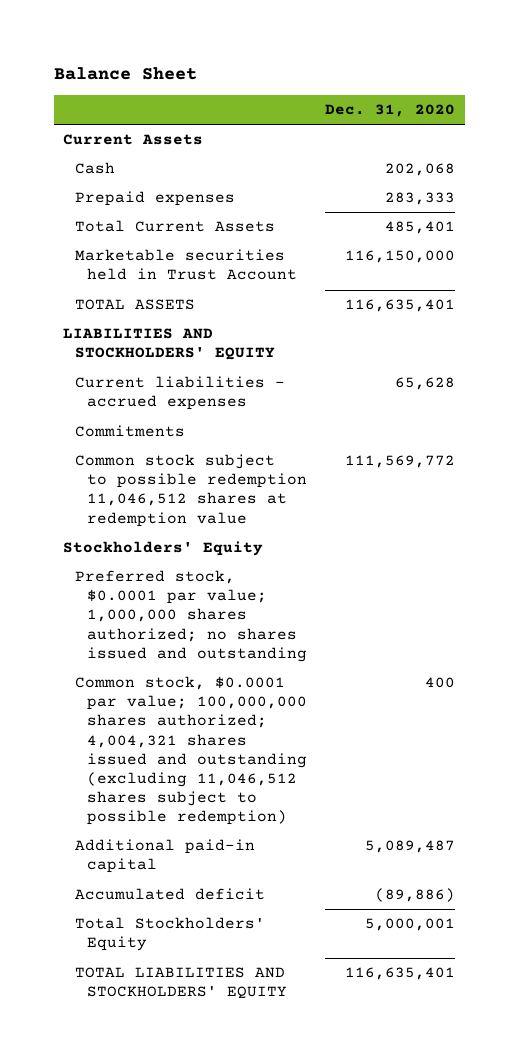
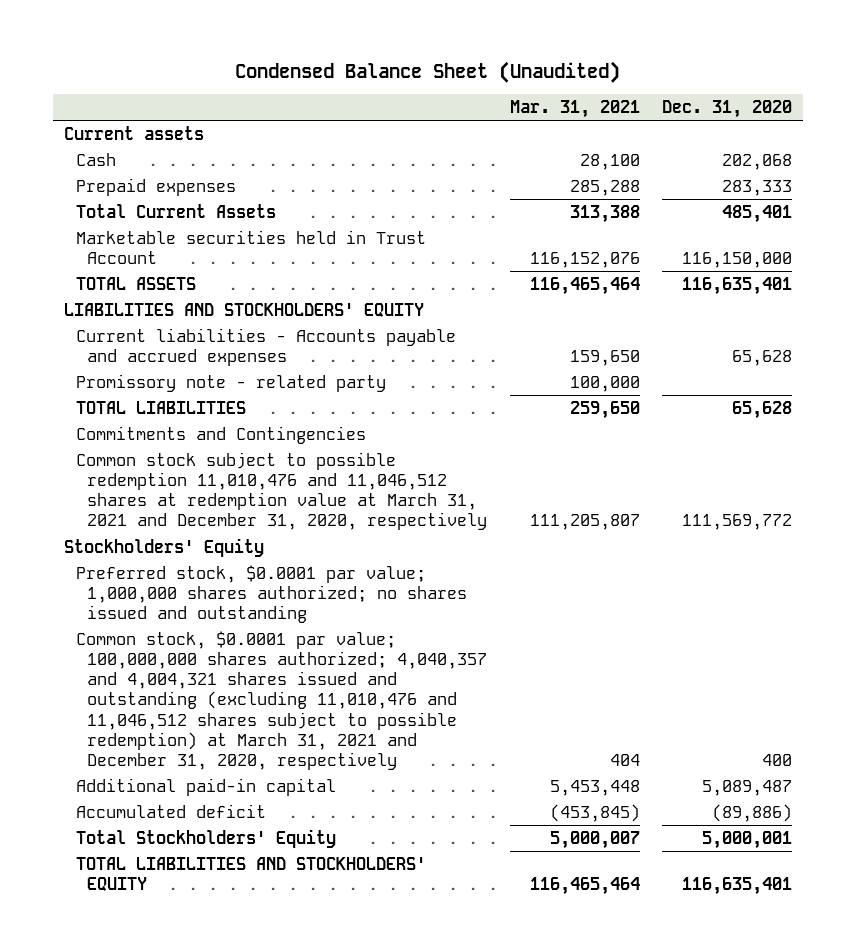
- Balance Sheet
+ Condensed Balance Sheet (Unaudited)
- | Dec. 31, 2020
+ | Mar. 31, 2021 | Dec. 31, 2020
- Current Assets
+ Current assets
- Current liabilities - accrued expenses | 65,628
- Commitments
- Common stock subject to possible redemption 11,046,512 shares at redemption value | 111,569,772
+ Current liabilities - Accounts payable and accrued expenses | 159,650 | 65,628
+ Promissory note - related party | 100,000 |
+ TOTAL LIABILITIES | 259,650 | 65,628
+ Commitments and Contingencies
+ Common stock subject to possible redemption 11,010,476 and 11,046,512 shares at redemption value at March 31, 2021 and December 31, 2020, respectively | 111,205,807 | 111,569,772
- Common stock, $0.0001 par value; 100,000,000 shares authorized; 4,004,321 shares issued and outstanding (excluding 11,046,512 shares subject to possible redemption) | 400
+ Common stock, $0.0001 par value; 100,000,000 shares authorized; 4,040,357 and 4,004,321 shares issued and outstanding (excluding 11,010,476 and 11,046,512 shares subject to possible redemption) at March 31, 2021 and December 31, 2020, respectively | 404 | 400

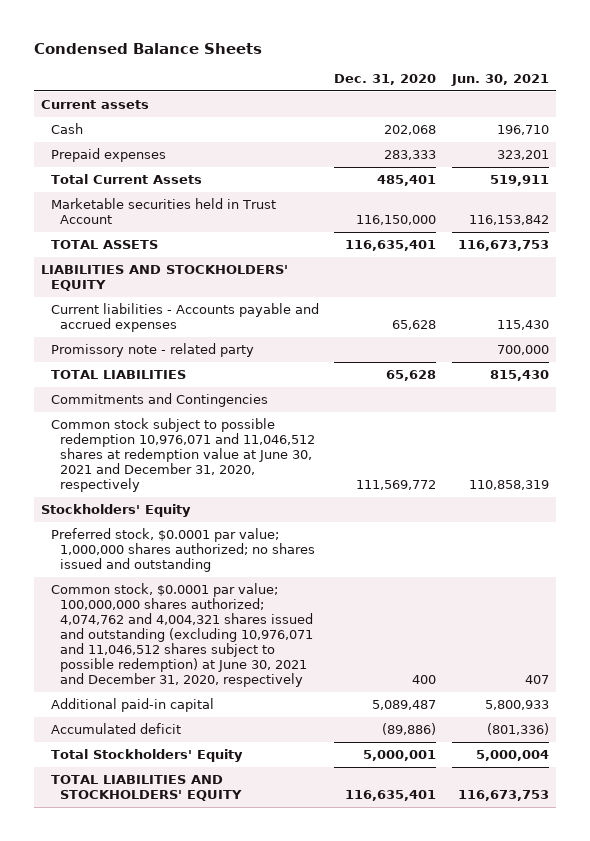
- Condensed Balance Sheet (Unaudited)
+ Condensed Balance Sheets
- | Mar. 31, 2021 | Dec. 31, 2020
+ | Dec. 31, 2020 | Jun. 30, 2021
- Common stock subject to possible redemption 11,010,476 and 11,046,512 shares at redemption value at March 31, 2021 and December 31, 2020, respectively | 111,205,807 | 111,569,772
+ Common stock subject to possible redemption 10,976,071 and 11,046,512 shares at redemption value at June 30, 2021 and December 31, 2020, respectively | 111,569,772 | 110,858,319
- Common stock, $0.0001 par value; 100,000,000 shares authorized; 4,040,357 and 4,004,321 shares issued and outstanding (excluding 11,010,476 and 11,046,512 shares subject to possible redemption) at March 31, 2021 and December 31, 2020, respectively | 404 | 400
+ Common stock, $0.0001 par value; 100,000,000 shares authorized; 4,074,762 and 4,004,321 shares issued and outstanding (excluding 10,976,071 and 11,046,512 shares subject to possible redemption) at June 30, 2021 and December 31, 2020, respectively | 400 | 407

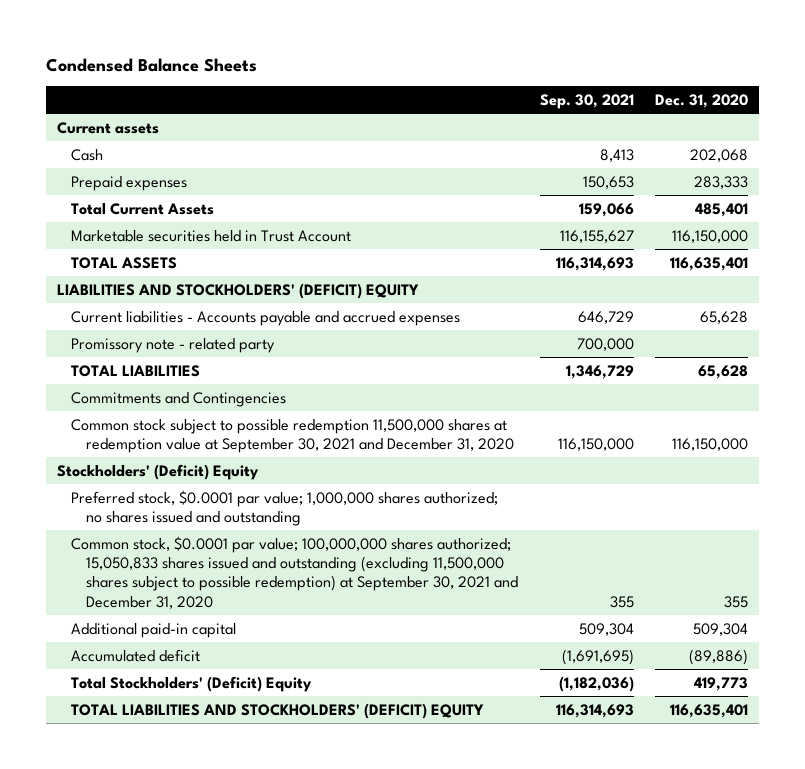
- | Dec. 31, 2020 | Jun. 30, 2021
+ | Sep. 30, 2021 | Dec. 31, 2020
- LIABILITIES AND STOCKHOLDERS' EQUITY
+ LIABILITIES AND STOCKHOLDERS' (DEFICIT) EQUITY
- Common stock subject to possible redemption 10,976,071 and 11,046,512 shares at redemption value at June 30, 2021 and December 31, 2020, respectively | 111,569,772 | 110,858,319
- Stockholders' Equity
+ Common stock subject to possible redemption 11,500,000 shares at redemption value at September 30, 2021 and December 31, 2020 | 116,150,000 | 116,150,000
+ Stockholders' (Deficit) Equity
- Common stock, $0.0001 par value; 100,000,000 shares authorized; 4,074,762 and 4,004,321 shares issued and outstanding (excluding 10,976,071 and 11,046,512 shares subject to possible redemption) at June 30, 2021 and December 31, 2020, respectively | 400 | 407
- Additional paid-in capital | 5,089,487 | 5,800,933
+ Common stock, $0.0001 par value; 100,000,000 shares authorized; 15,050,833 shares issued and outstanding (excluding 11,500,000 shares subject to possible redemption) at September 30, 2021 and December 31, 2020 | 355 | 355
+ Additional paid-in capital | 509,304 | 509,304
- Total Stockholders' Equity | 5,000,001 | 5,000,004
- TOTAL LIABILITIES AND STOCKHOLDERS' EQUITY | 116,635,401 | 116,673,753
+ Total Stockholders' (Deficit) Equity | (1,182,036) | 419,773
+ TOTAL LIABILITIES AND STOCKHOLDERS' (DEFICIT) EQUITY | 116,314,693 | 116,635,401

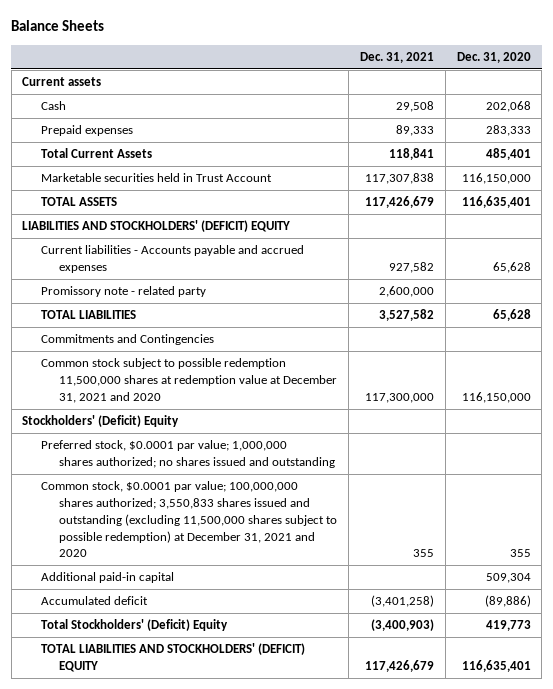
- Condensed Balance Sheets
+ Balance Sheets
- | Sep. 30, 2021 | Dec. 31, 2020
+ | Dec. 31, 2021 | Dec. 31, 2020
- Common stock subject to possible redemption 11,500,000 shares at redemption value at September 30, 2021 and December 31, 2020 | 116,150,000 | 116,150,000
+ Common stock subject to possible redemption 11,500,000 shares at redemption value at December 31, 2021 and 2020 | 117,300,000 | 116,150,000
- Common stock, $0.0001 par value; 100,000,000 shares authorized; 15,050,833 shares issued and outstanding (excluding 11,500,000 shares subject to possible redemption) at September 30, 2021 and December 31, 2020 | 355 | 355
+ Common stock, $0.0001 par value; 100,000,000 shares authorized; 3,550,833 shares issued and outstanding (excluding 11,500,000 shares subject to possible redemption) at December 31, 2021 and 2020 | 355 | 355

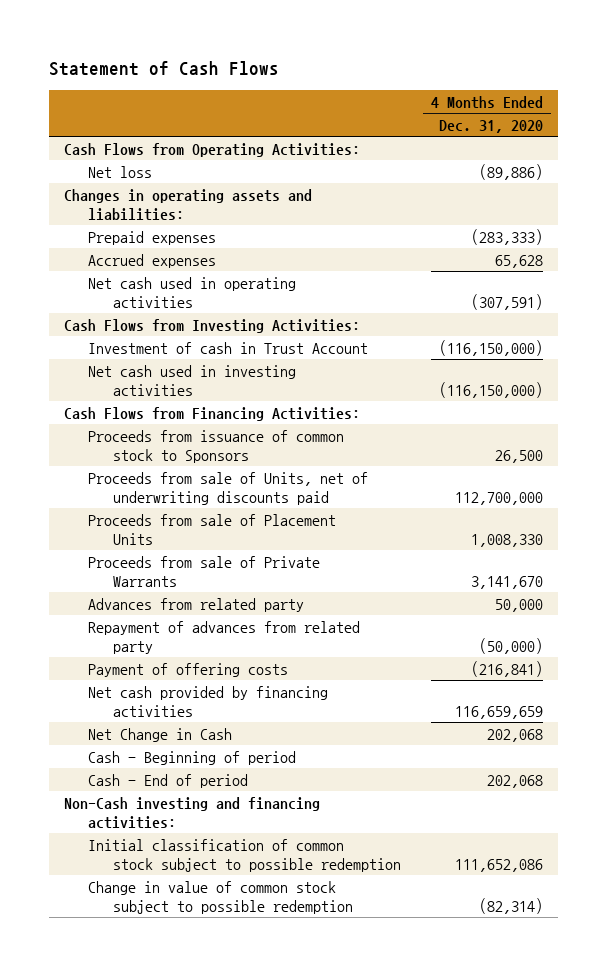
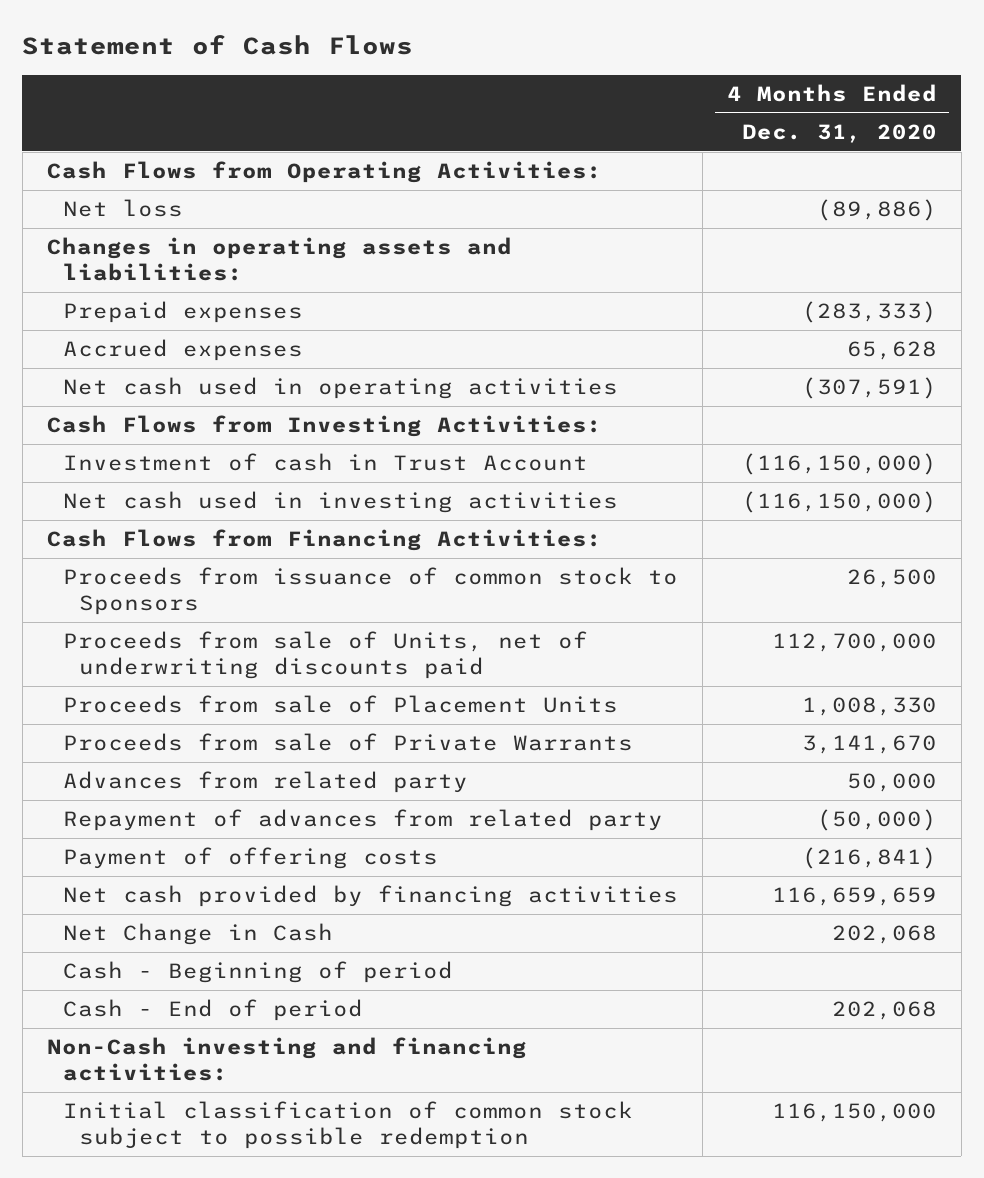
- Initial classification of common stock subject to possible redemption | 111,652,086
- Change in value of common stock subject to possible redemption | (82,314)
+ Initial classification of common stock subject to possible redemption | 116,150,000

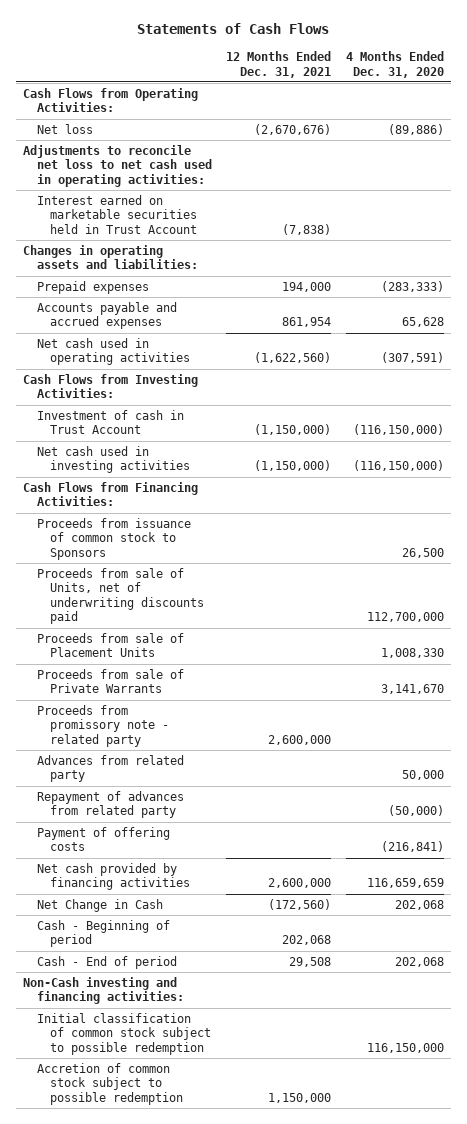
- Statement of Cash Flows
+ Statements of Cash Flows
- | 4 Months Ended Dec. 31, 2020
+ | 12 Months Ended Dec. 31, 2021 | 4 Months Ended Dec. 31, 2020
+ Adjustments to reconcile net loss to net cash used in operating activities:
+ Interest earned on marketable securities held in Trust Account | (7,838) |
- Accrued expenses | 65,628
+ Accounts payable and accrued expenses | 861,954 | 65,628
+ Proceeds from promissory note - related party | 2,600,000 |
+ Accretion of common stock subject to possible redemption | 1,150,000 |

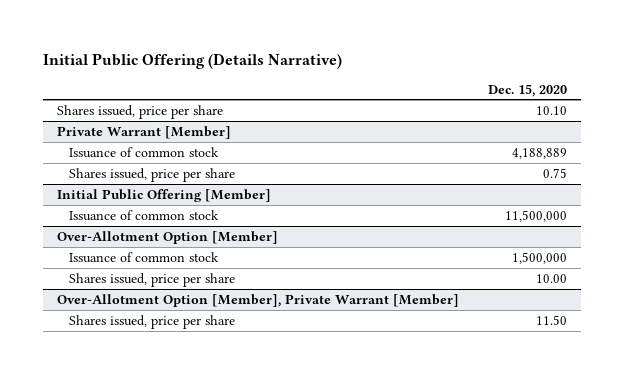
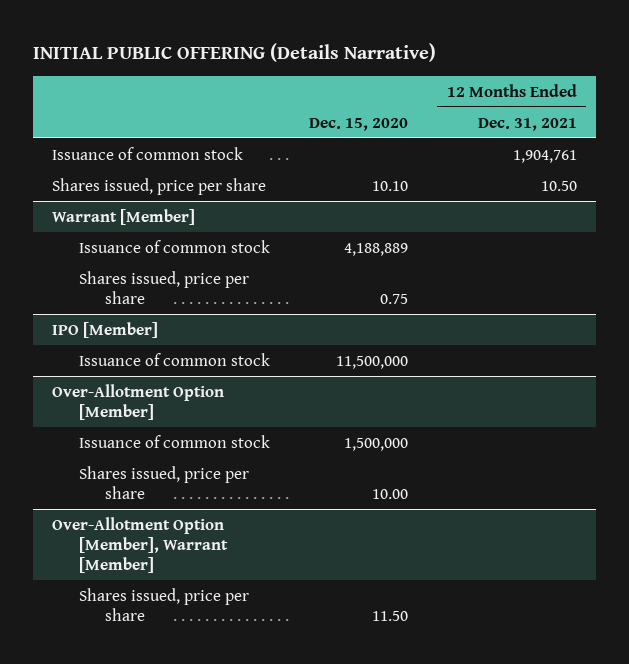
- Initial Public Offering (Details Narrative)
+ INITIAL PUBLIC OFFERING (Details Narrative)
- | Dec. 15, 2020
+ | Dec. 15, 2020 | 12 Months Ended Dec. 31, 2021
+ Issuance of common stock | | 1,904,761
- Private Warrant [Member]
+ Warrant [Member]
- Initial Public Offering [Member]
+ IPO [Member]
- Over-Allotment Option [Member], Private Warrant [Member]
+ Over-Allotment Option [Member], Warrant [Member]

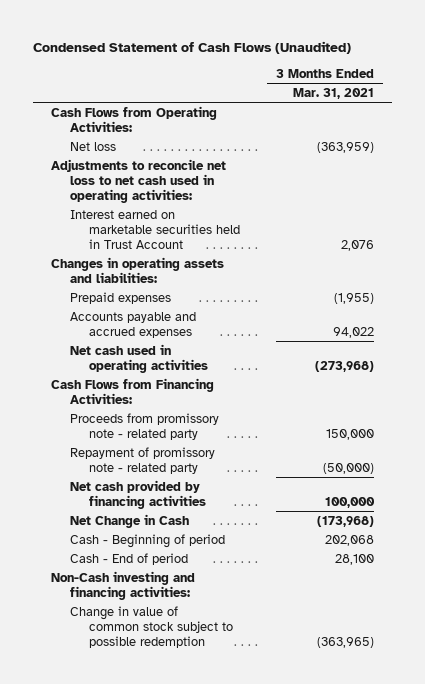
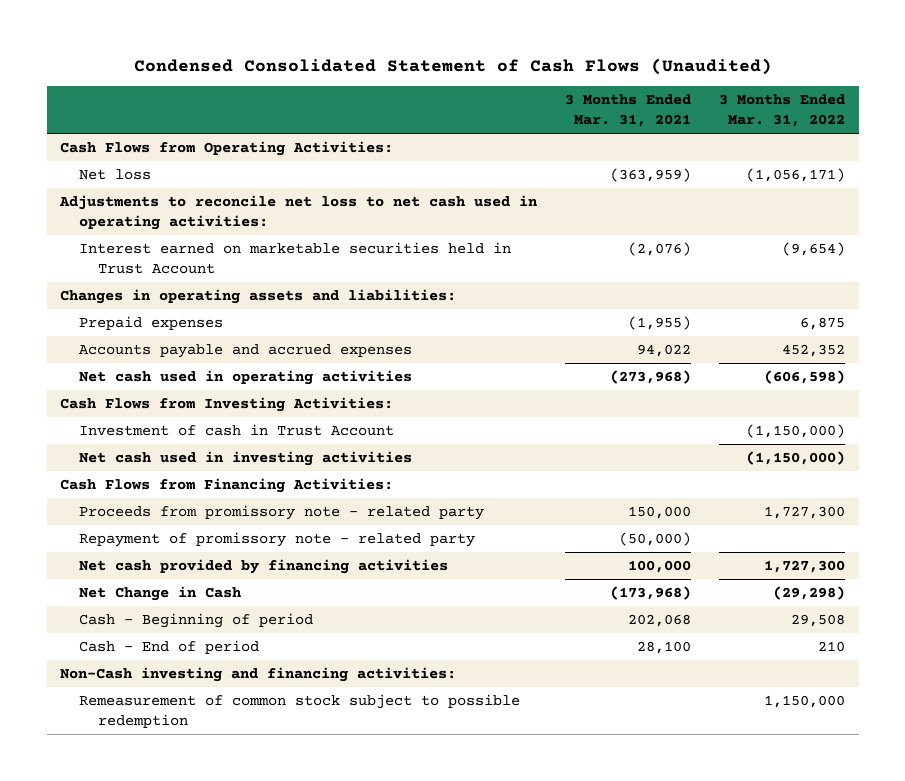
- Condensed Statement of Cash Flows (Unaudited)
+ Condensed Consolidated Statement of Cash Flows (Unaudited)
- | 3 Months Ended Mar. 31, 2021
+ | 3 Months Ended Mar. 31, 2021 | 3 Months Ended Mar. 31, 2022
- Interest earned on marketable securities held in Trust Account | 2,076
+ Interest earned on marketable securities held in Trust Account | (2,076) | (9,654)
+ Cash Flows from Investing Activities:
+ Investment of cash in Trust Account | | (1,150,000)
+ Net cash used in investing activities | | (1,150,000)
- Change in value of common stock subject to possible redemption | (363,965)
+ Remeasurement of common stock subject to possible redemption | | 1,150,000

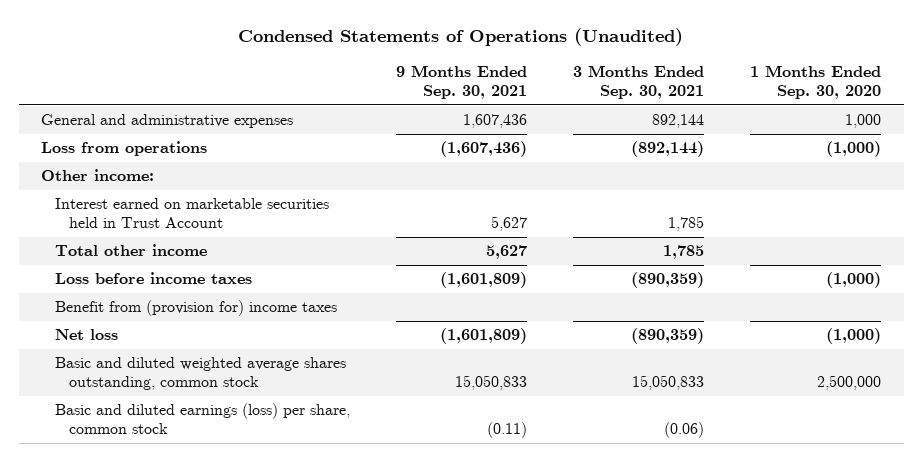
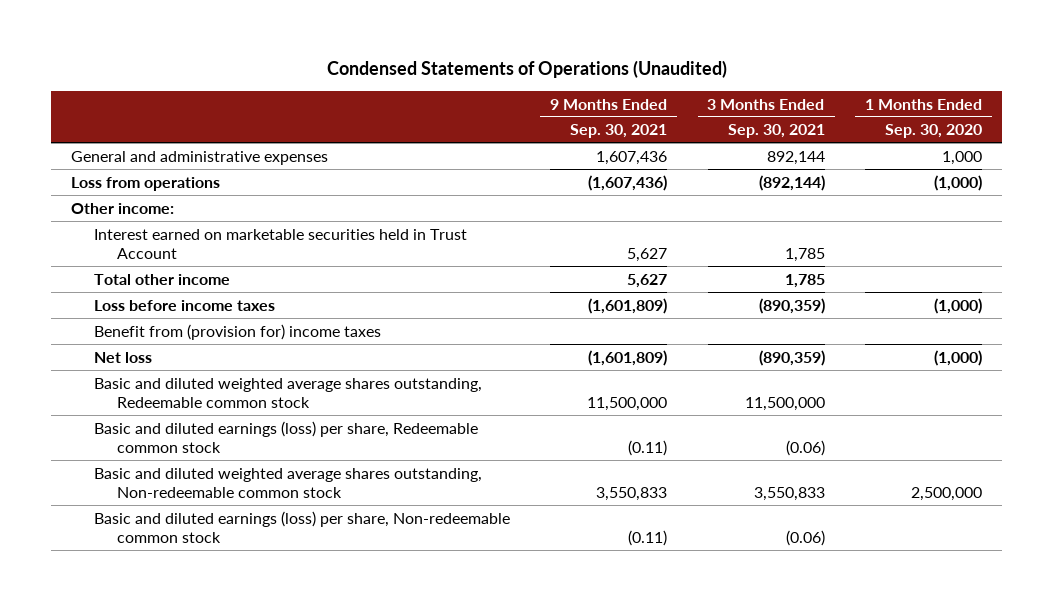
- Basic and diluted weighted average shares outstanding, common stock | 15,050,833 | 15,050,833 | 2,500,000
- Basic and diluted earnings (loss) per share, common stock | (0.11) | (0.06) |
+ Basic and diluted weighted average shares outstanding, Redeemable common stock | 11,500,000 | 11,500,000 |
+ Basic and diluted earnings (loss) per share, Redeemable common stock | (0.11) | (0.06) |
+ Basic and diluted weighted average shares outstanding, Non-redeemable common stock | 3,550,833 | 3,550,833 | 2,500,000
+ Basic and diluted earnings (loss) per share, Non-redeemable common stock | (0.11) | (0.06) |

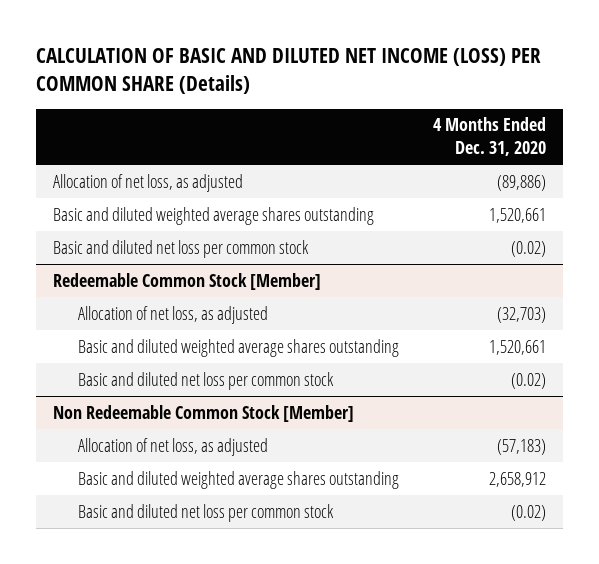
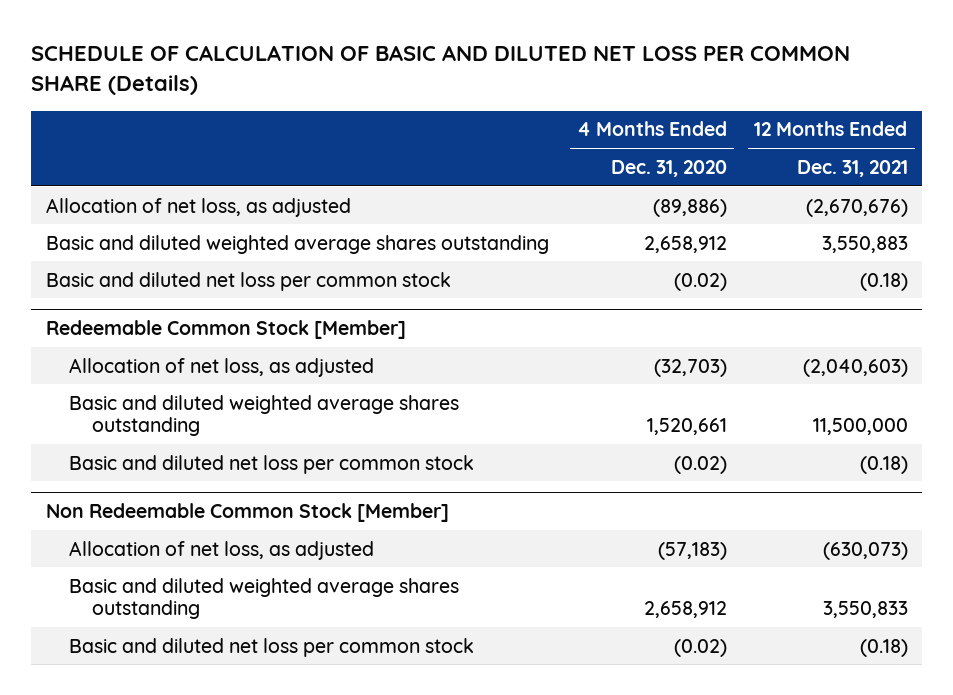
- CALCULATION OF BASIC AND DILUTED NET INCOME (LOSS) PER COMMON SHARE (Details)
+ SCHEDULE OF CALCULATION OF BASIC AND DILUTED NET LOSS PER COMMON SHARE (Details)
- | 4 Months Ended Dec. 31, 2020
+ | 4 Months Ended Dec. 31, 2020 | 12 Months Ended Dec. 31, 2021
- Basic and diluted weighted average shares outstanding | 1,520,661
+ Basic and diluted weighted average shares outstanding | 2,658,912 | 3,550,883

